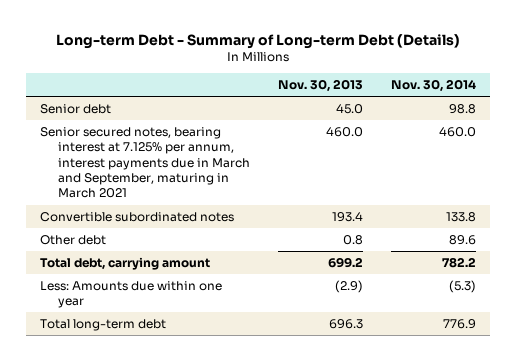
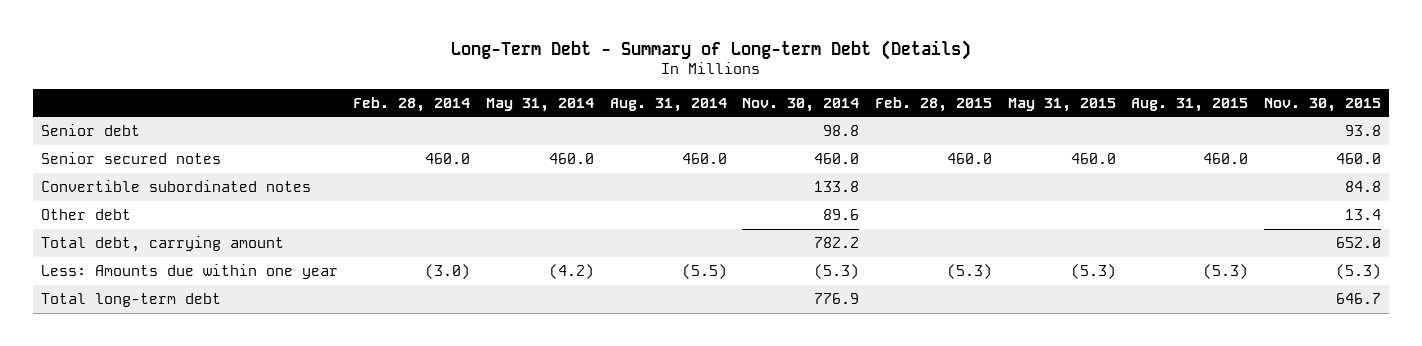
- Long-term Debt - Summary of Long-term Debt (Details)
+ Long-Term Debt - Summary of Long-term Debt (Details)
- | Nov. 30, 2013 | Nov. 30, 2014
+ | Feb. 28, 2014 | May 31, 2014 | Aug. 31, 2014 | Nov. 30, 2014 | Feb. 28, 2015 | May 31, 2015 | Aug. 31, 2015 | Nov. 30, 2015
- Senior secured notes, bearing interest at 7.125% per annum, interest payments due in March and September, maturing in March 2021 | 460.0 | 460.0
+ Senior secured notes | 460.0 | 460.0 | 460.0 | 460.0 | 460.0 | 460.0 | 460.0 | 460.0

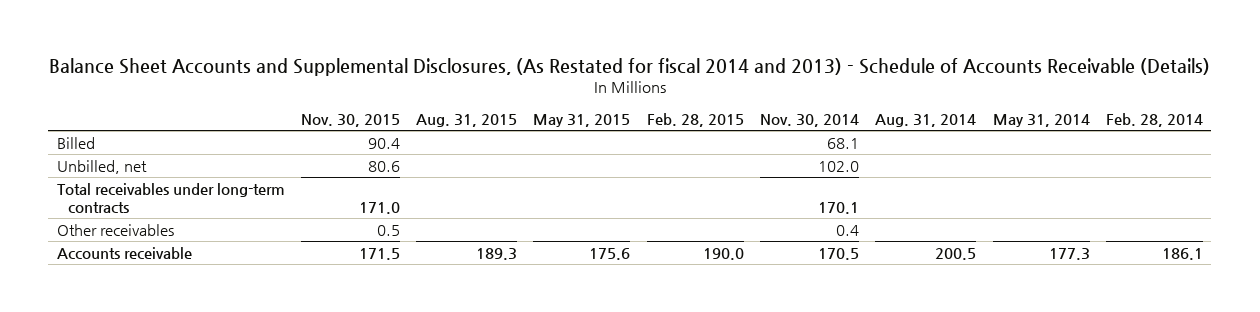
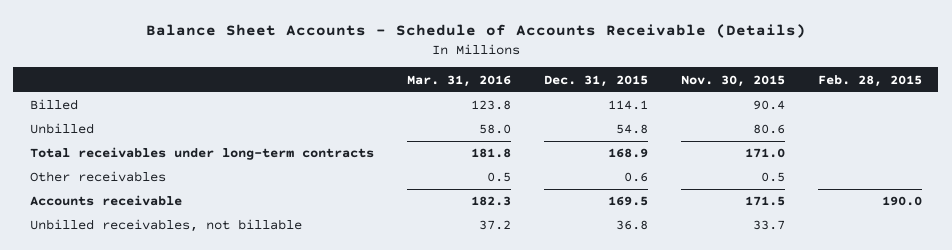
- Balance Sheet Accounts and Supplemental Disclosures, (As Restated for fiscal 2014 and 2013) - Schedule of Accounts Receivable (Details)
+ Balance Sheet Accounts - Schedule of Accounts Receivable (Details)
- | Nov. 30, 2015 | Aug. 31, 2015 | May 31, 2015 | Feb. 28, 2015 | Nov. 30, 2014 | Aug. 31, 2014 | May 31, 2014 | Feb. 28, 2014
+ | Mar. 31, 2016 | Dec. 31, 2015 | Nov. 30, 2015 | Feb. 28, 2015
- Unbilled, net | 80.6 | | | | 102.0 | | |
+ Unbilled | 58.0 | 54.8 | 80.6 |
+ Unbilled receivables, not billable | 37.2 | 36.8 | 33.7 |

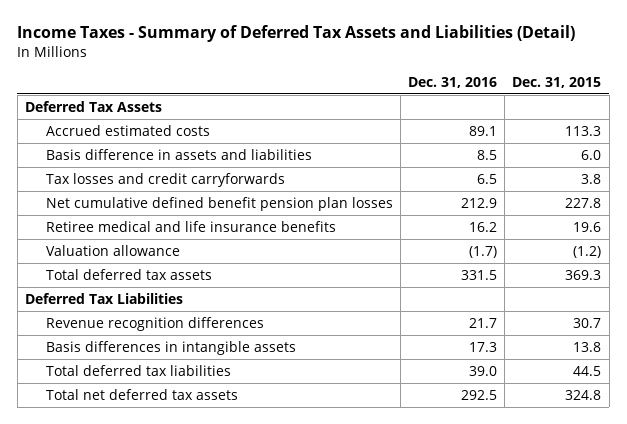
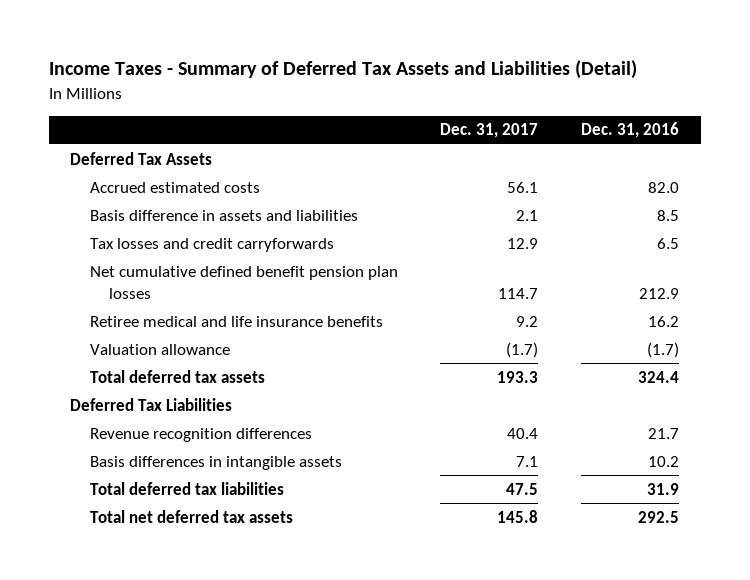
- | Dec. 31, 2016 | Dec. 31, 2015
+ | Dec. 31, 2017 | Dec. 31, 2016
- Accrued estimated costs | 89.1 | 113.3
+ Accrued estimated costs | 56.1 | 82.0
- Total deferred tax assets | 331.5 | 369.3
+ Total deferred tax assets | 193.3 | 324.4
- Basis differences in intangible assets | 17.3 | 13.8
- Total deferred tax liabilities | 39.0 | 44.5
+ Basis differences in intangible assets | 7.1 | 10.2
+ Total deferred tax liabilities | 47.5 | 31.9

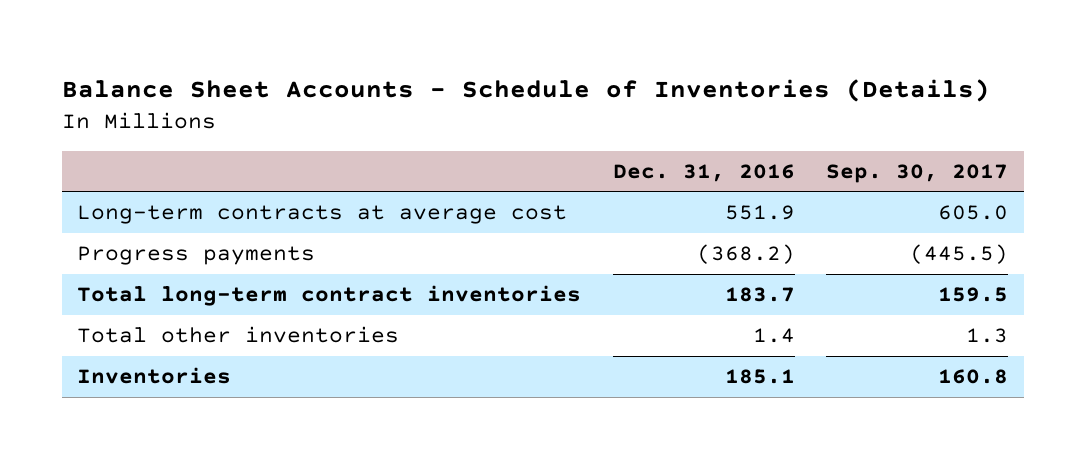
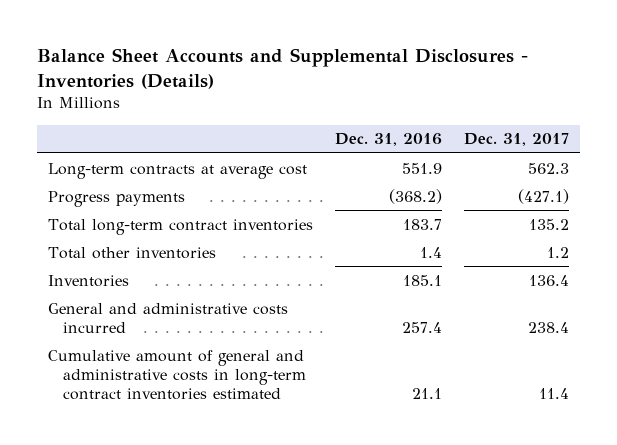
- Balance Sheet Accounts - Schedule of Inventories (Details)
+ Balance Sheet Accounts and Supplemental Disclosures - Inventories (Details)
- | Dec. 31, 2016 | Sep. 30, 2017
+ | Dec. 31, 2016 | Dec. 31, 2017
+ General and administrative costs incurred | 257.4 | 238.4
+ Cumulative amount of general and administrative costs in long-term contract inventories estimated | 21.1 | 11.4

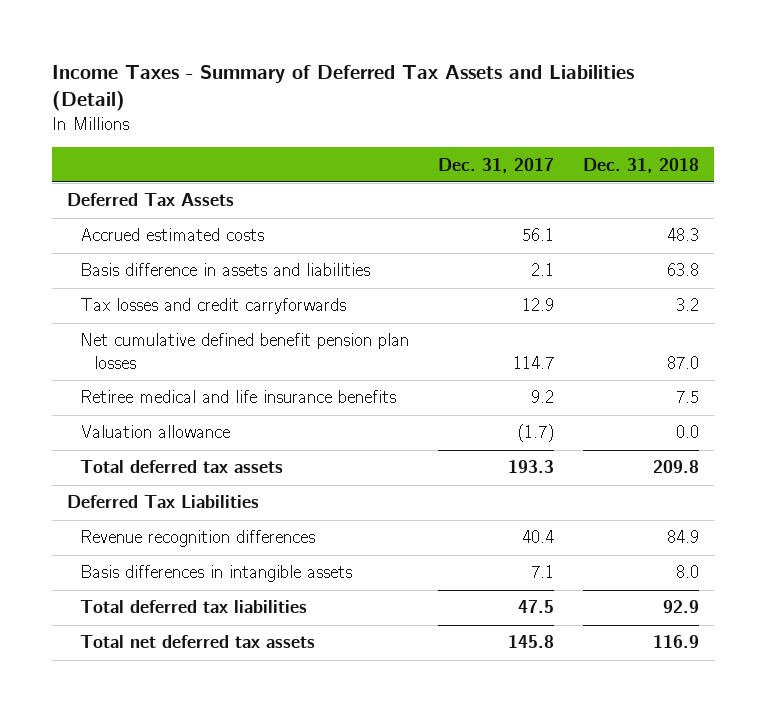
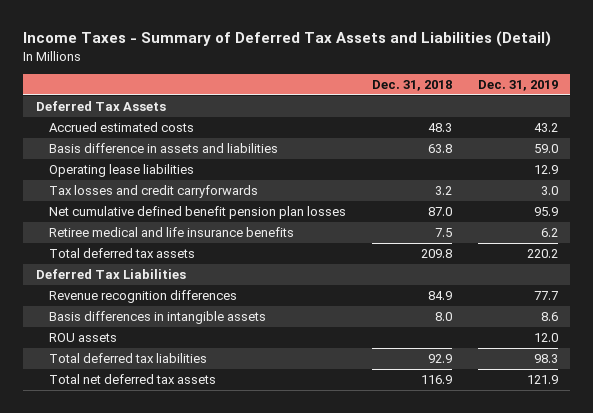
- | Dec. 31, 2017 | Dec. 31, 2018
+ | Dec. 31, 2018 | Dec. 31, 2019
+ Operating lease liabilities | | 12.9
- Valuation allowance | (1.7) | 0.0
+ ROU assets | | 12.0

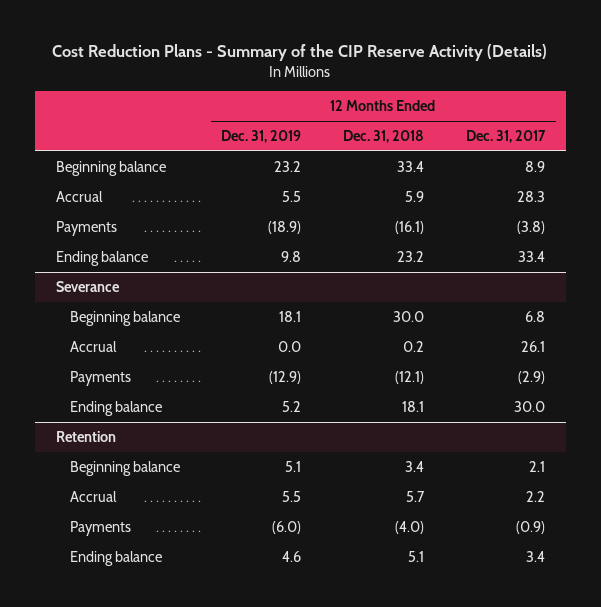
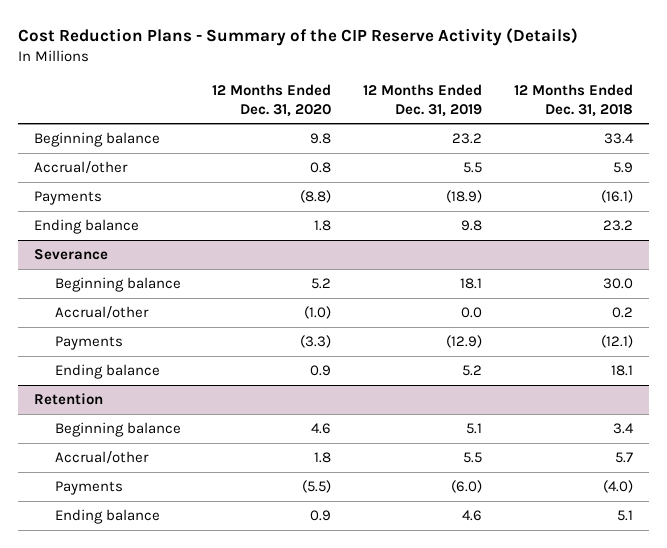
- | 12 Months Ended Dec. 31, 2019 | 12 Months Ended Dec. 31, 2018 | 12 Months Ended Dec. 31, 2017
+ | 12 Months Ended Dec. 31, 2020 | 12 Months Ended Dec. 31, 2019 | 12 Months Ended Dec. 31, 2018
- Accrual | 5.5 | 5.9 | 28.3
+ Accrual/other | 0.8 | 5.5 | 5.9
@ Severance
- Accrual | 0.0 | 0.2 | 26.1
+ Accrual/other | (1.0) | 0.0 | 0.2
@ Retention
- Accrual | 5.5 | 5.7 | 2.2
+ Accrual/other | 1.8 | 5.5 | 5.7

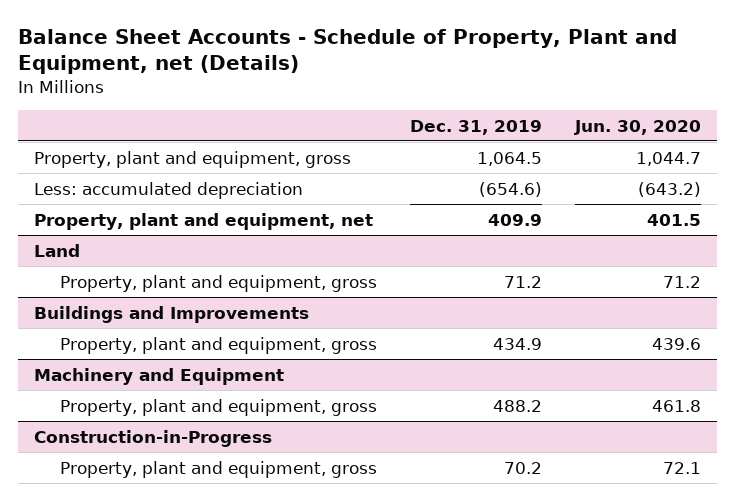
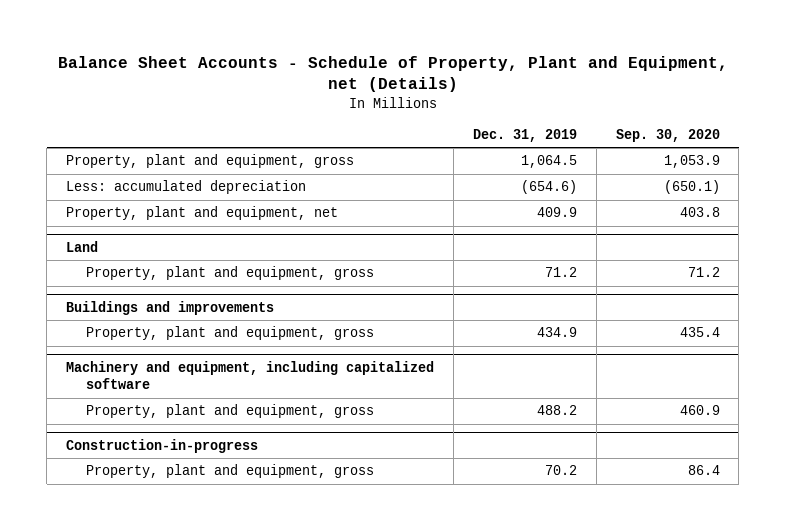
- | Dec. 31, 2019 | Jun. 30, 2020
+ | Dec. 31, 2019 | Sep. 30, 2020
- Buildings and Improvements
+ Buildings and improvements
- Machinery and Equipment
+ Machinery and equipment, including capitalized software
- Construction-in-Progress
+ Construction-in-progress

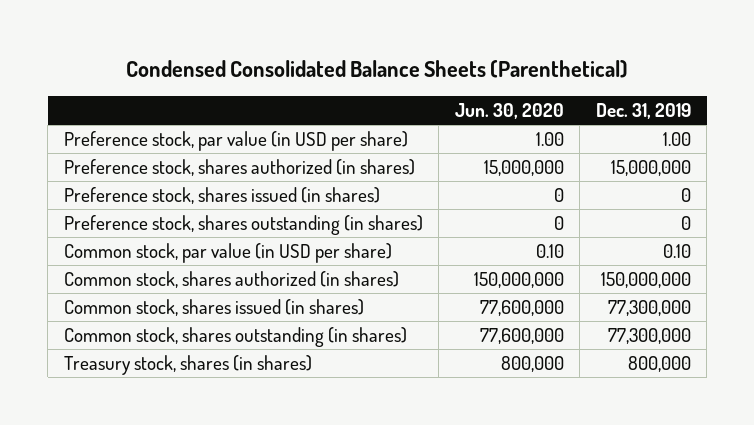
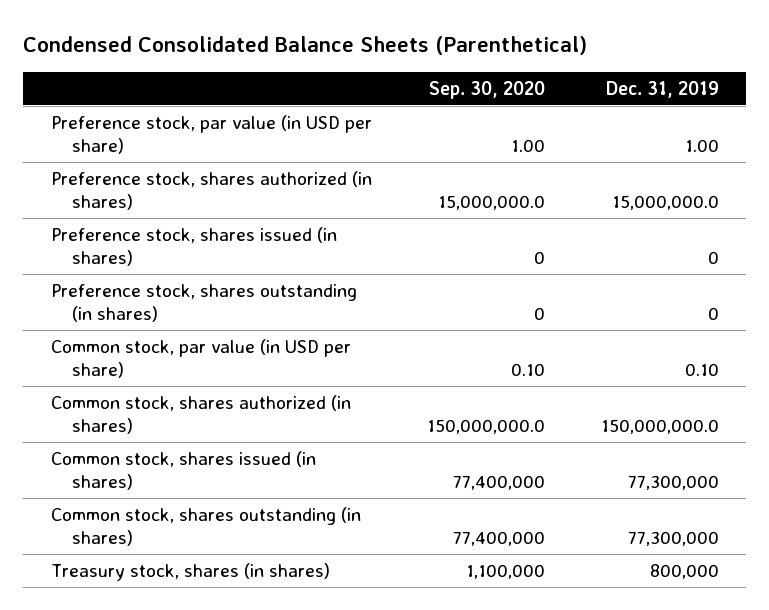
- | Jun. 30, 2020 | Dec. 31, 2019
+ | Sep. 30, 2020 | Dec. 31, 2019
- Preference stock, shares authorized (in shares) | 15,000,000 | 15,000,000
+ Preference stock, shares authorized (in shares) | 15,000,000.0 | 15,000,000.0
- Common stock, shares authorized (in shares) | 150,000,000 | 150,000,000
+ Common stock, shares authorized (in shares) | 150,000,000.0 | 150,000,000.0

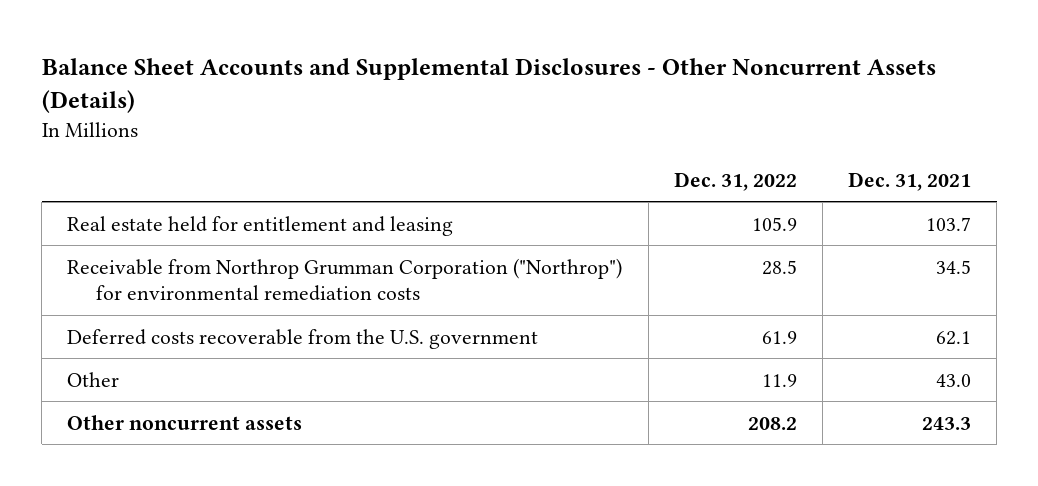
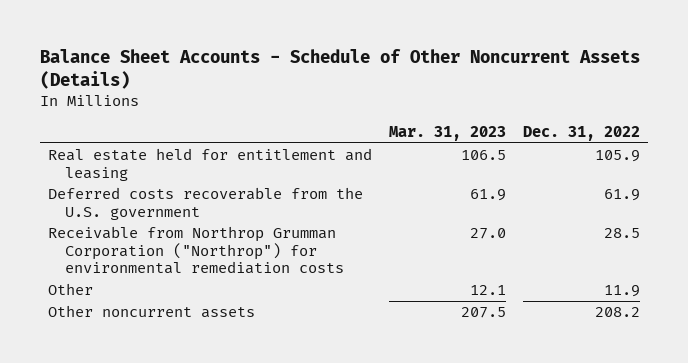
- Balance Sheet Accounts and Supplemental Disclosures - Other Noncurrent Assets (Details)
+ Balance Sheet Accounts - Schedule of Other Noncurrent Assets (Details)
- | Dec. 31, 2022 | Dec. 31, 2021
+ | Mar. 31, 2023 | Dec. 31, 2022
moved down: Receivable from Northrop Grumman Corporation ("Northrop") for environmental remediation costs | 27.0 | 28.5

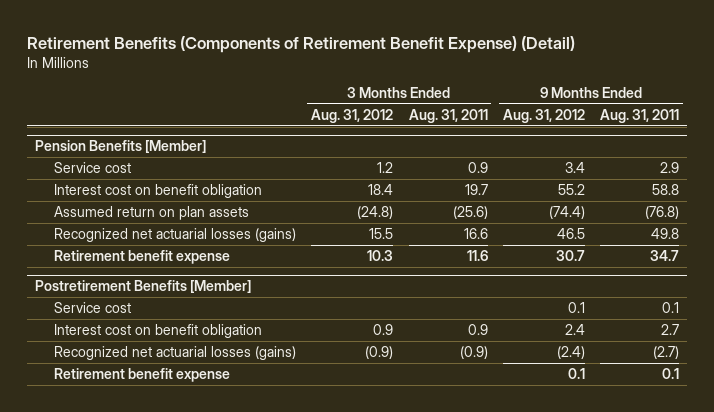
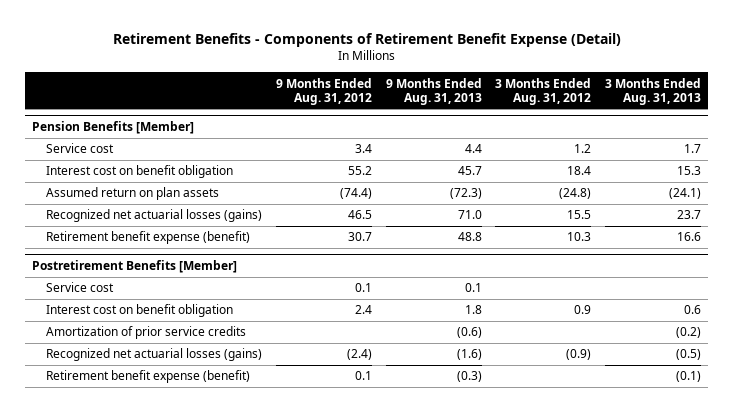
- Retirement Benefits (Components of Retirement Benefit Expense) (Detail)
+ Retirement Benefits - Components of Retirement Benefit Expense (Detail)
- | 3 Months Ended Aug. 31, 2012 | 3 Months Ended Aug. 31, 2011 | 9 Months Ended Aug. 31, 2012 | 9 Months Ended Aug. 31, 2011
+ | 9 Months Ended Aug. 31, 2012 | 9 Months Ended Aug. 31, 2013 | 3 Months Ended Aug. 31, 2012 | 3 Months Ended Aug. 31, 2013
@ Pension Benefits [Member]
- Retirement benefit expense | 10.3 | 11.6 | 30.7 | 34.7
+ Retirement benefit expense (benefit) | 30.7 | 48.8 | 10.3 | 16.6
@ Postretirement Benefits [Member]
+ Amortization of prior service credits | | (0.6) | | (0.2)
- Retirement benefit expense | | | 0.1 | 0.1
+ Retirement benefit expense (benefit) | 0.1 | (0.3) | | (0.1)

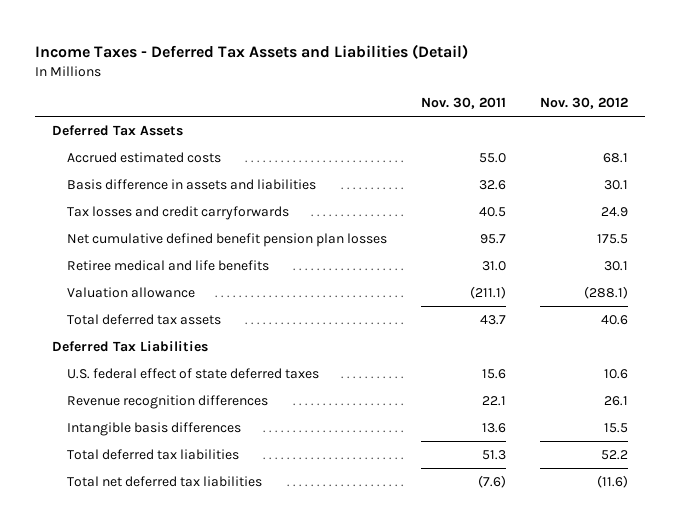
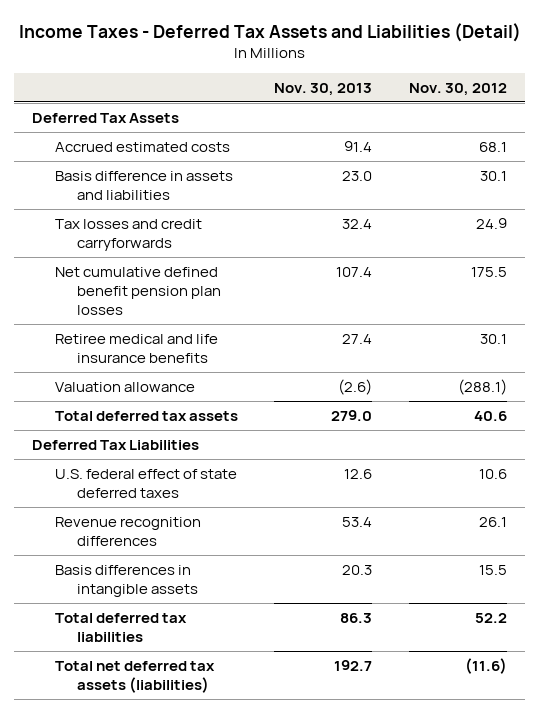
- | Nov. 30, 2011 | Nov. 30, 2012
+ | Nov. 30, 2013 | Nov. 30, 2012
- Retiree medical and life benefits | 31.0 | 30.1
+ Retiree medical and life insurance benefits | 27.4 | 30.1
- Intangible basis differences | 13.6 | 15.5
+ Basis differences in intangible assets | 20.3 | 15.5
- Total net deferred tax liabilities | (7.6) | (11.6)
+ Total net deferred tax assets (liabilities) | 192.7 | (11.6)

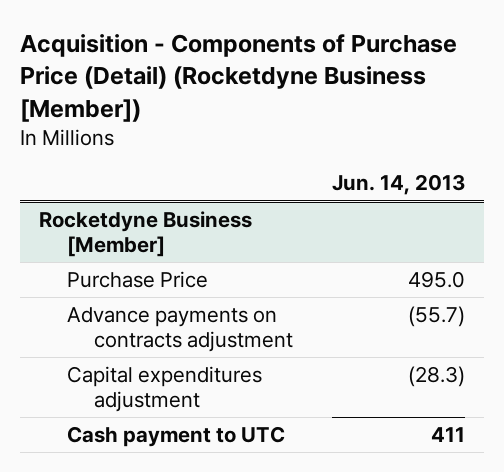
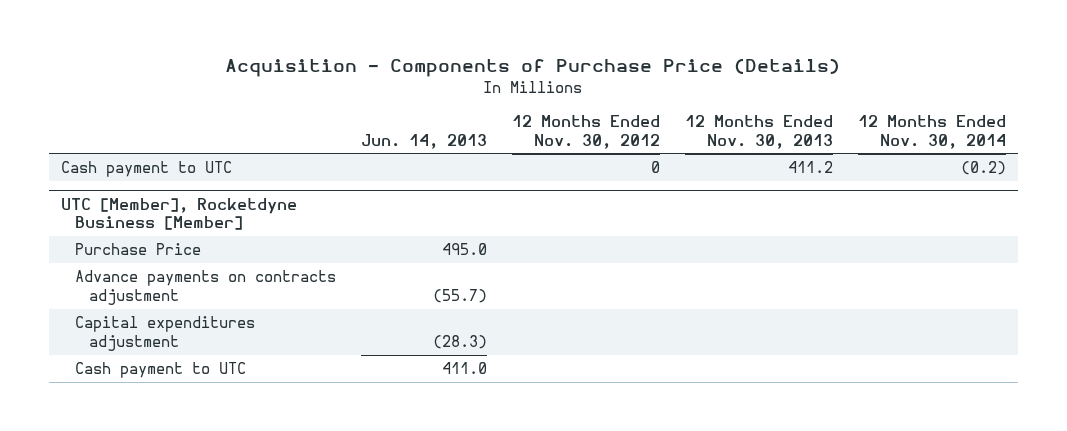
- Acquisition - Components of Purchase Price (Detail) (Rocketdyne Business [Member])
+ Acquisition - Components of Purchase Price (Details)
- | Jun. 14, 2013
+ | Jun. 14, 2013 | 12 Months Ended Nov. 30, 2012 | 12 Months Ended Nov. 30, 2013 | 12 Months Ended Nov. 30, 2014
- Rocketdyne Business [Member]
+ Cash payment to UTC | | 0 | 411.2 | (0.2)
+ UTC [Member], Rocketdyne Business [Member]
- Cash payment to UTC | 411
+ Cash payment to UTC | 411.0 | | |

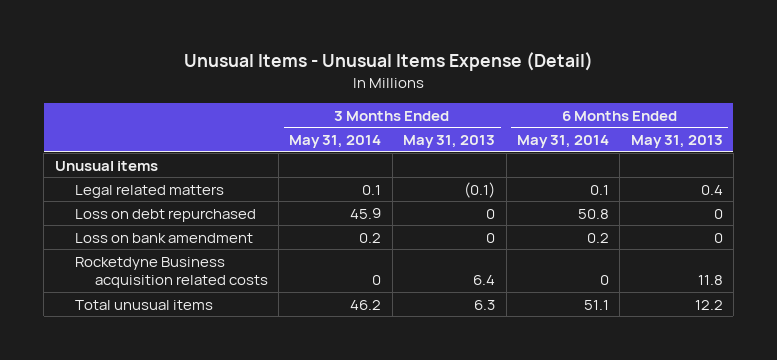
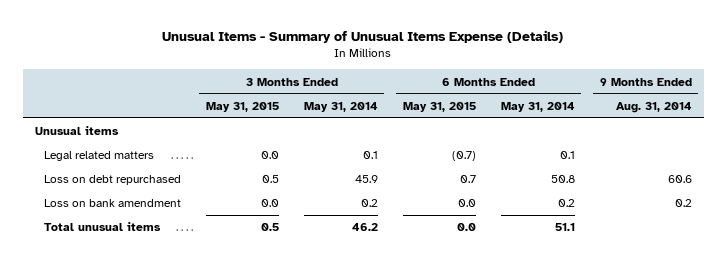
- Unusual Items - Unusual Items Expense (Detail)
+ Unusual Items - Summary of Unusual Items Expense (Details)
- | 3 Months Ended May 31, 2014 | 3 Months Ended May 31, 2013 | 6 Months Ended May 31, 2014 | 6 Months Ended May 31, 2013
+ | 3 Months Ended May 31, 2015 | 3 Months Ended May 31, 2014 | 6 Months Ended May 31, 2015 | 6 Months Ended May 31, 2014 | 9 Months Ended Aug. 31, 2014
- Rocketdyne Business acquisition related costs | 0 | 6.4 | 0 | 11.8

